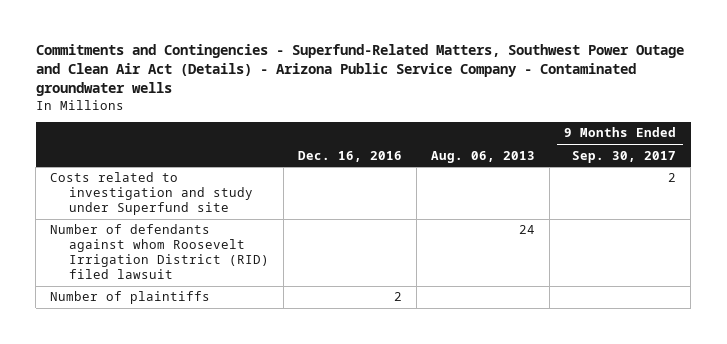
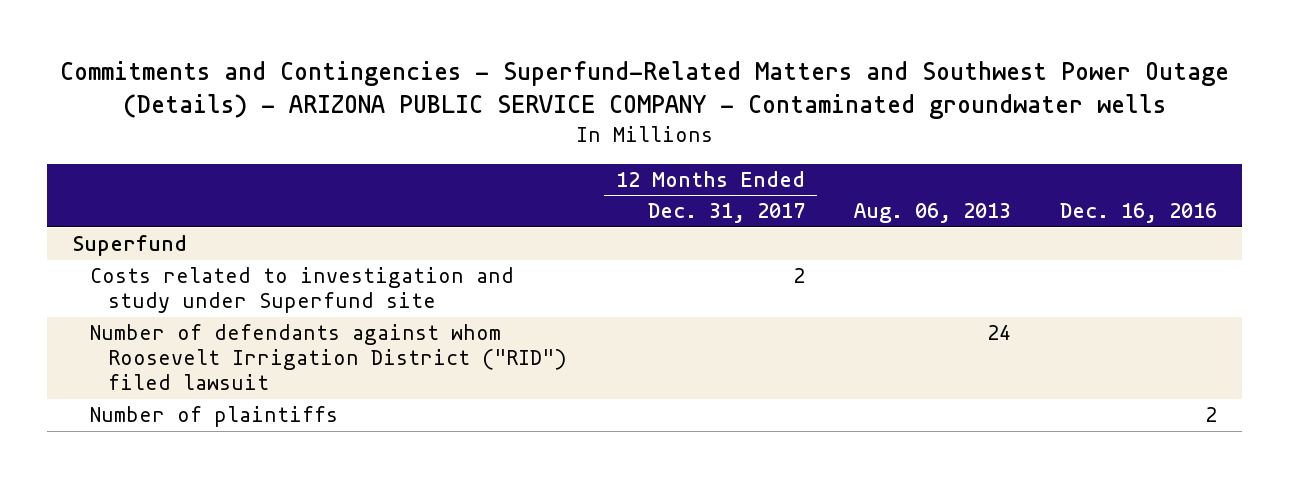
- Commitments and Contingencies - Superfund-Related Matters, Southwest Power Outage and Clean Air Act (Details) - Arizona Public Service Company - Contaminated groundwater wells
+ Commitments and Contingencies - Superfund-Related Matters and Southwest Power Outage (Details) - ARIZONA PUBLIC SERVICE COMPANY - Contaminated groundwater wells
- | Dec. 16, 2016 | Aug. 06, 2013 | 9 Months Ended Sep. 30, 2017
+ | 12 Months Ended Dec. 31, 2017 | Aug. 06, 2013 | Dec. 16, 2016
+ Superfund
- Number of defendants against whom Roosevelt Irrigation District (RID) filed lawsuit | | 24 |
+ Number of defendants against whom Roosevelt Irrigation District ("RID") filed lawsuit | | 24 |

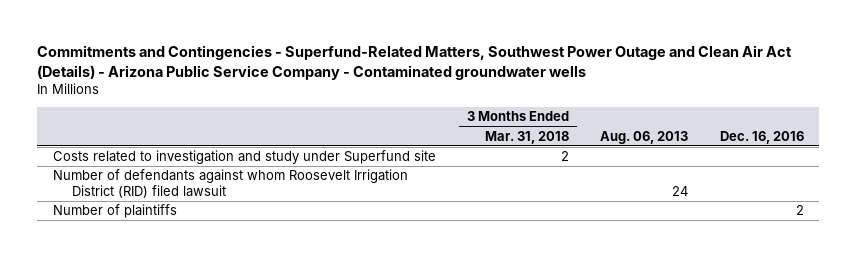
- Commitments and Contingencies - Superfund-Related Matters and Southwest Power Outage (Details) - ARIZONA PUBLIC SERVICE COMPANY - Contaminated groundwater wells
+ Commitments and Contingencies - Superfund-Related Matters, Southwest Power Outage and Clean Air Act (Details) - Arizona Public Service Company - Contaminated groundwater wells
- | 12 Months Ended Dec. 31, 2017 | Aug. 06, 2013 | Dec. 16, 2016
+ | 3 Months Ended Mar. 31, 2018 | Aug. 06, 2013 | Dec. 16, 2016
- Superfund
- Number of defendants against whom Roosevelt Irrigation District ("RID") filed lawsuit | | 24 |
+ Number of defendants against whom Roosevelt Irrigation District (RID) filed lawsuit | | 24 |

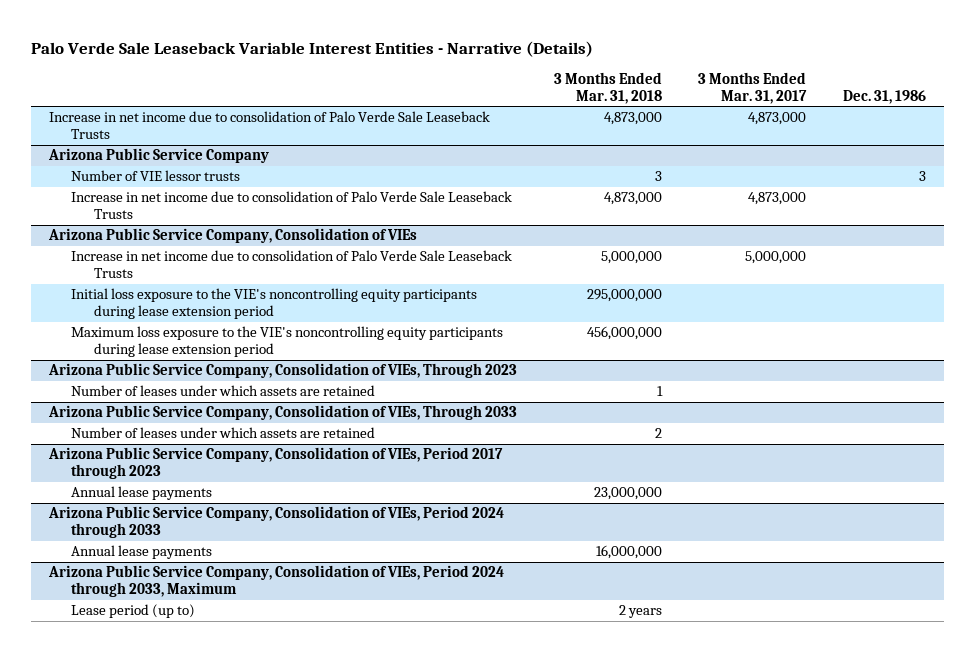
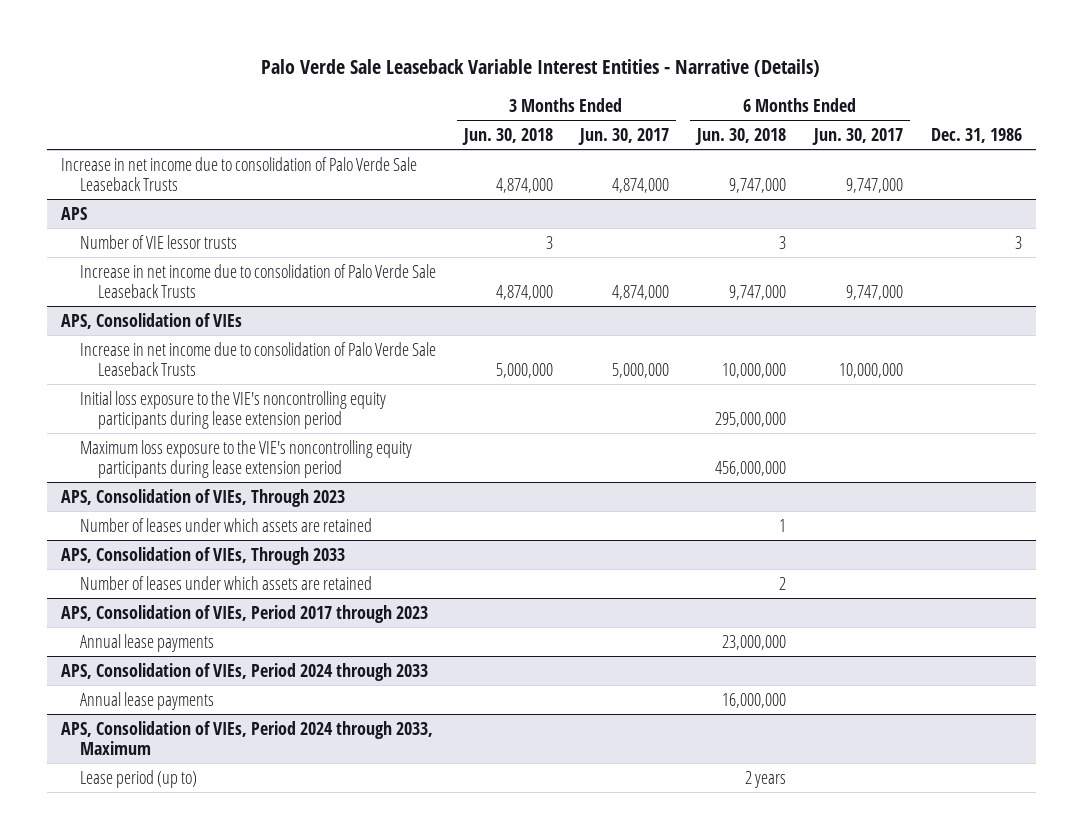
- | 3 Months Ended Mar. 31, 2018 | 3 Months Ended Mar. 31, 2017 | Dec. 31, 1986
+ | 3 Months Ended Jun. 30, 2018 | 3 Months Ended Jun. 30, 2017 | 6 Months Ended Jun. 30, 2018 | 6 Months Ended Jun. 30, 2017 | Dec. 31, 1986
- Arizona Public Service Company
+ APS
- Arizona Public Service Company, Consolidation of VIEs
- Increase in net income due to consolidation of Palo Verde Sale Leaseback Trusts | 5,000,000 | 5,000,000 |
- Initial loss exposure to the VIE's noncontrolling equity participants during lease extension period | 295,000,000 | |
- Maximum loss exposure to the VIE's noncontrolling equity participants during lease extension period | 456,000,000 | |
- Arizona Public Service Company, Consolidation of VIEs, Through 2023
+ APS, Consolidation of VIEs
+ Increase in net income due to consolidation of Palo Verde Sale Leaseback Trusts | 5,000,000 | 5,000,000 | 10,000,000 | 10,000,000 |
+ Initial loss exposure to the VIE's noncontrolling equity participants during lease extension period | | | 295,000,000 | |
+ Maximum loss exposure to the VIE's noncontrolling equity participants during lease extension period | | | 456,000,000 | |
+ APS, Consolidation of VIEs, Through 2023
- Arizona Public Service Company, Consolidation of VIEs, Through 2033
+ APS, Consolidation of VIEs, Through 2033
- Arizona Public Service Company, Consolidation of VIEs, Period 2017 through 2023
+ APS, Consolidation of VIEs, Period 2017 through 2023
- Arizona Public Service Company, Consolidation of VIEs, Period 2024 through 2033
+ APS, Consolidation of VIEs, Period 2024 through 2033
- Arizona Public Service Company, Consolidation of VIEs, Period 2024 through 2033, Maximum
+ APS, Consolidation of VIEs, Period 2024 through 2033, Maximum

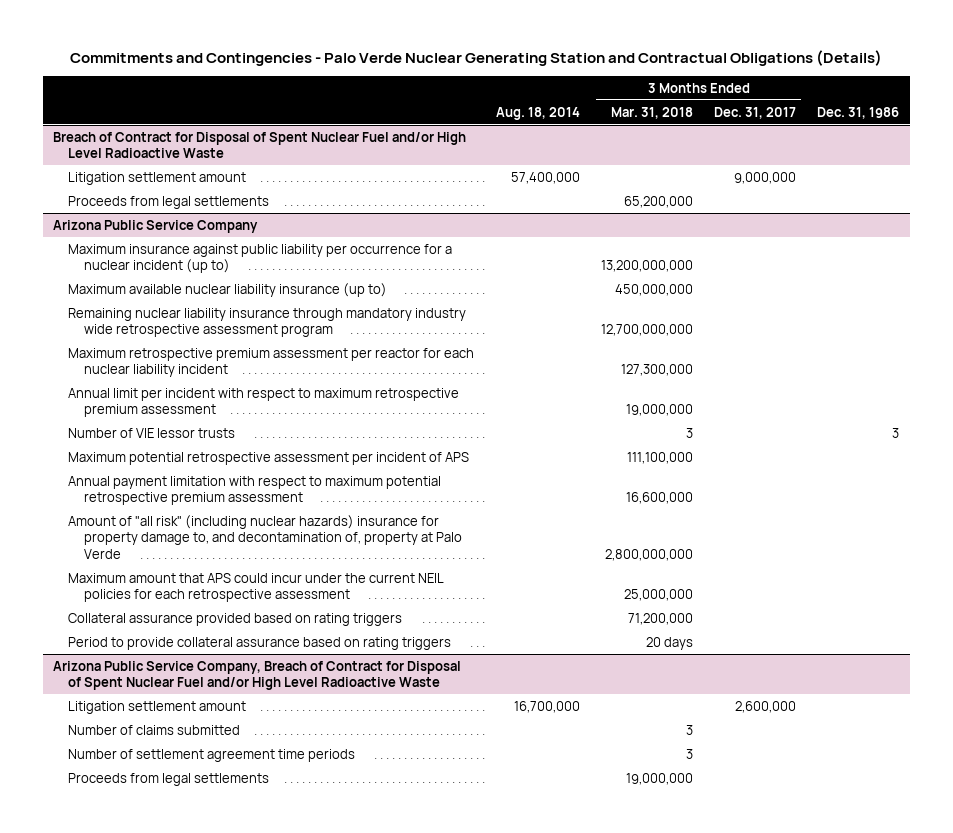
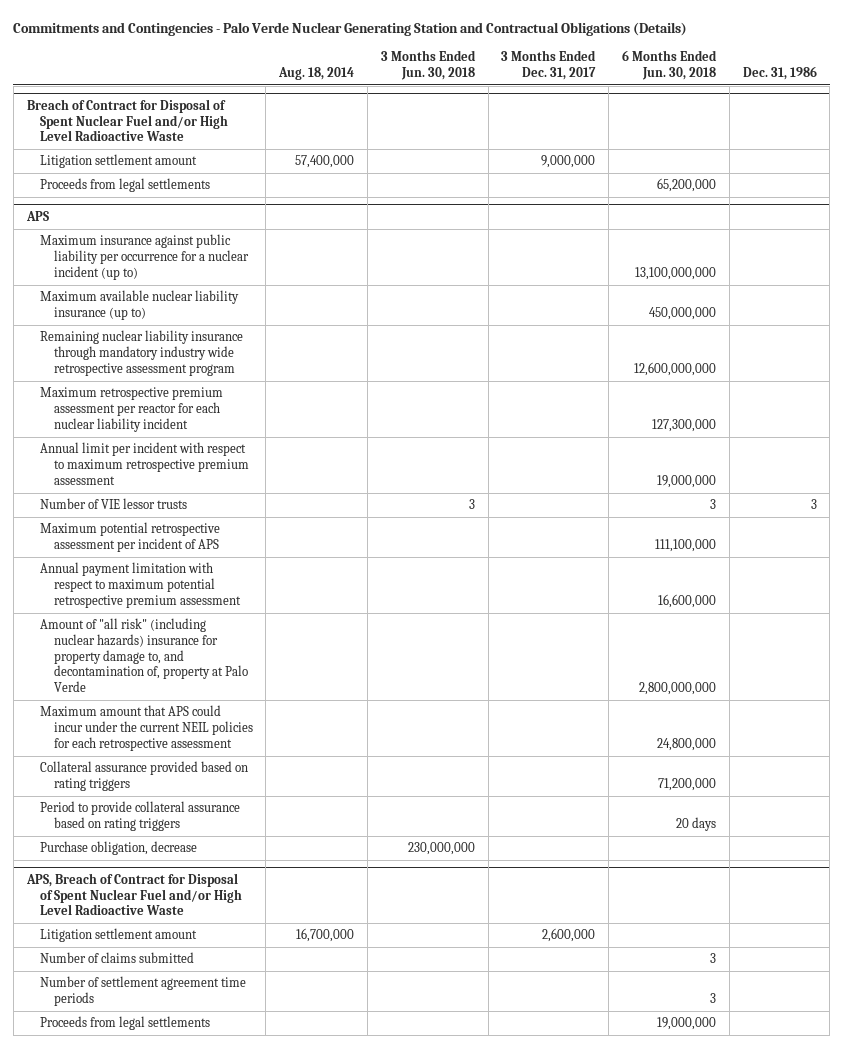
- | Aug. 18, 2014 | 3 Months Ended Mar. 31, 2018 | 3 Months Ended Dec. 31, 2017 | Dec. 31, 1986
+ | Aug. 18, 2014 | 3 Months Ended Jun. 30, 2018 | 3 Months Ended Dec. 31, 2017 | 6 Months Ended Jun. 30, 2018 | Dec. 31, 1986
- Arizona Public Service Company
+ APS
- Arizona Public Service Company, Breach of Contract for Disposal of Spent Nuclear Fuel and/or High Level Radioactive Waste
+ Purchase obligation, decrease | | 230,000,000 | | |
+ APS, Breach of Contract for Disposal of Spent Nuclear Fuel and/or High Level Radioactive Waste

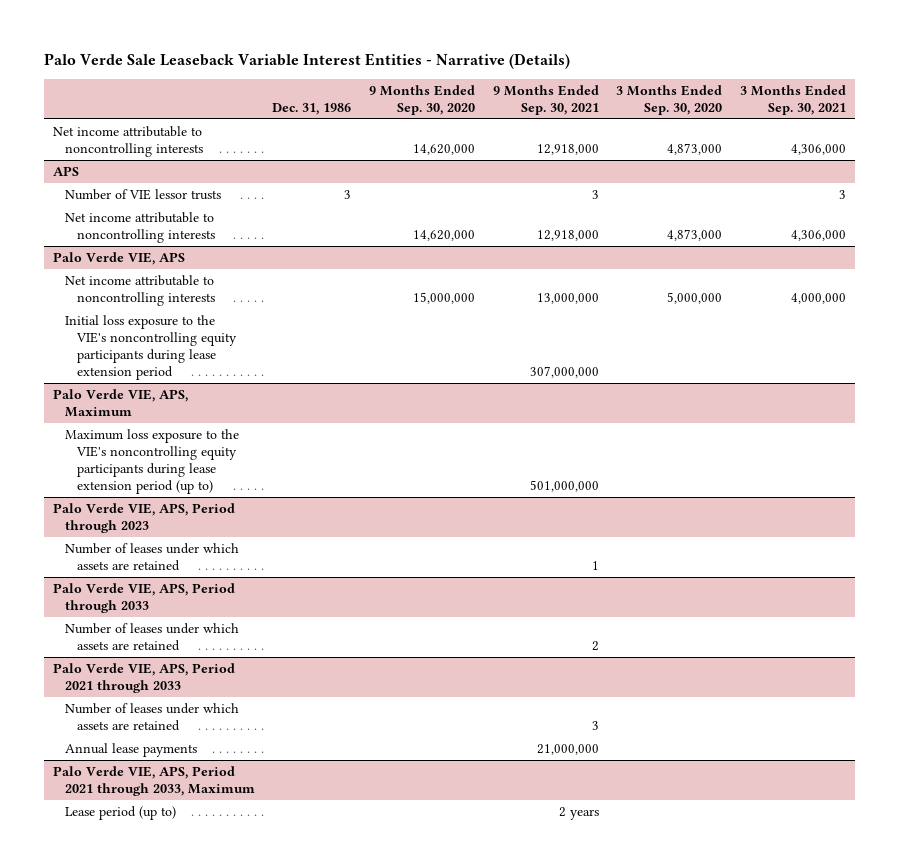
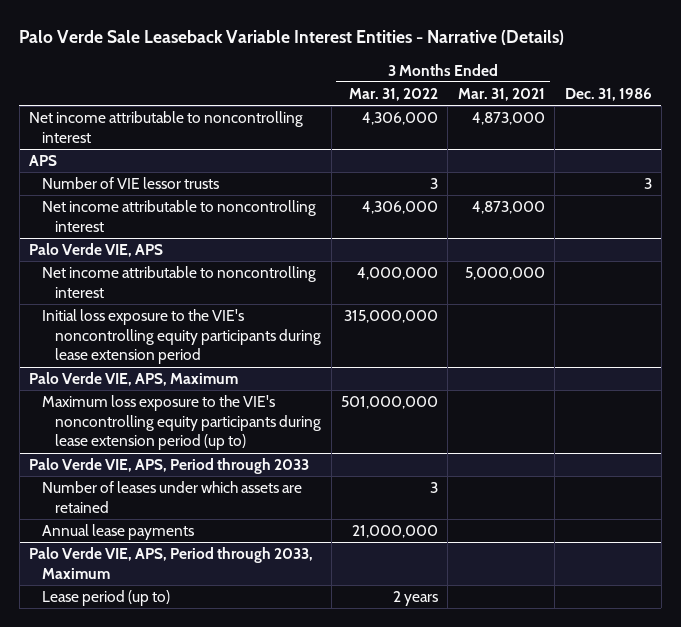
- | Dec. 31, 1986 | 9 Months Ended Sep. 30, 2020 | 9 Months Ended Sep. 30, 2021 | 3 Months Ended Sep. 30, 2020 | 3 Months Ended Sep. 30, 2021
+ | 3 Months Ended Mar. 31, 2022 | 3 Months Ended Mar. 31, 2021 | Dec. 31, 1986
- Net income attributable to noncontrolling interests | | 14,620,000 | 12,918,000 | 4,873,000 | 4,306,000
+ Net income attributable to noncontrolling interest | 4,306,000 | 4,873,000 |
@ APS
- Net income attributable to noncontrolling interests | | 14,620,000 | 12,918,000 | 4,873,000 | 4,306,000
+ Net income attributable to noncontrolling interest | 4,306,000 | 4,873,000 |
@ Palo Verde VIE, APS
- Net income attributable to noncontrolling interests | | 15,000,000 | 13,000,000 | 5,000,000 | 4,000,000
+ Net income attributable to noncontrolling interest | 4,000,000 | 5,000,000 |
- Palo Verde VIE, APS, Period through 2023
- Number of leases under which assets are retained | | | 1 | |
- Palo Verde VIE, APS, Period 2021 through 2033
- Number of leases under which assets are retained | | | 3 | |
- Annual lease payments | | | 21,000,000 | |
- Palo Verde VIE, APS, Period 2021 through 2033, Maximum
@ Palo Verde VIE, APS, Period through 2033
+ Annual lease payments | 21,000,000 | |
+ Palo Verde VIE, APS, Period through 2033, Maximum

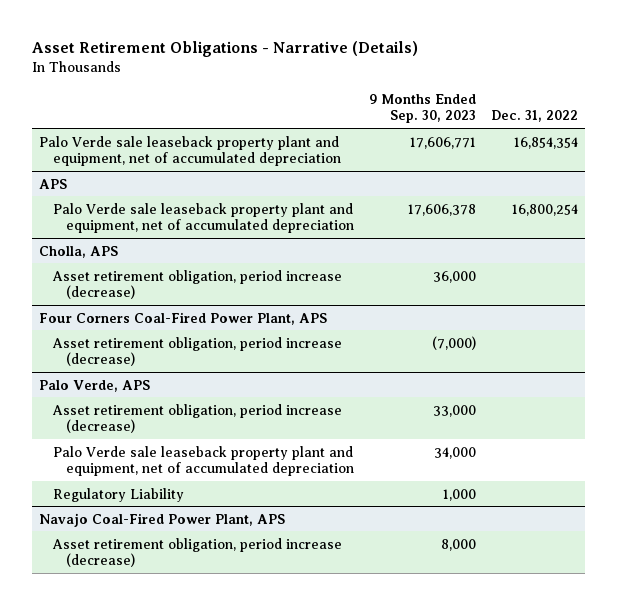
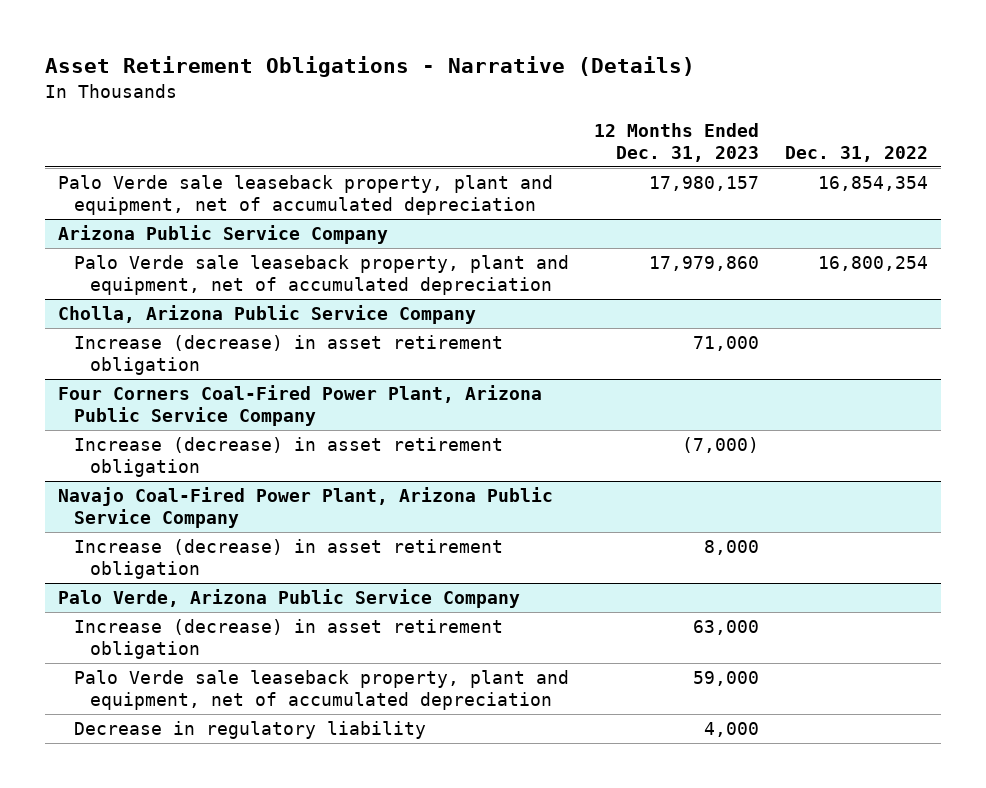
- | 9 Months Ended Sep. 30, 2023 | Dec. 31, 2022
+ | 12 Months Ended Dec. 31, 2023 | Dec. 31, 2022
- Palo Verde sale leaseback property plant and equipment, net of accumulated depreciation | 17,606,771 | 16,854,354
- APS
- Palo Verde sale leaseback property plant and equipment, net of accumulated depreciation | 17,606,378 | 16,800,254
- Cholla, APS
- Asset retirement obligation, period increase (decrease) | 36,000 |
- Four Corners Coal-Fired Power Plant, APS
- Asset retirement obligation, period increase (decrease) | (7,000) |
- Palo Verde, APS
- Asset retirement obligation, period increase (decrease) | 33,000 |
- Palo Verde sale leaseback property plant and equipment, net of accumulated depreciation | 34,000 |
- Regulatory Liability | 1,000 |
- Navajo Coal-Fired Power Plant, APS
- Asset retirement obligation, period increase (decrease) | 8,000 |
+ Palo Verde sale leaseback property, plant and equipment, net of accumulated depreciation | 17,980,157 | 16,854,354
+ Arizona Public Service Company
+ Palo Verde sale leaseback property, plant and equipment, net of accumulated depreciation | 17,979,860 | 16,800,254
+ Cholla, Arizona Public Service Company
+ Increase (decrease) in asset retirement obligation | 71,000 |
+ Four Corners Coal-Fired Power Plant, Arizona Public Service Company
+ Increase (decrease) in asset retirement obligation | (7,000) |
+ Navajo Coal-Fired Power Plant, Arizona Public Service Company
+ Increase (decrease) in asset retirement obligation | 8,000 |
+ Palo Verde, Arizona Public Service Company
+ Increase (decrease) in asset retirement obligation | 63,000 |
+ Palo Verde sale leaseback property, plant and equipment, net of accumulated depreciation | 59,000 |
+ Decrease in regulatory liability | 4,000 |

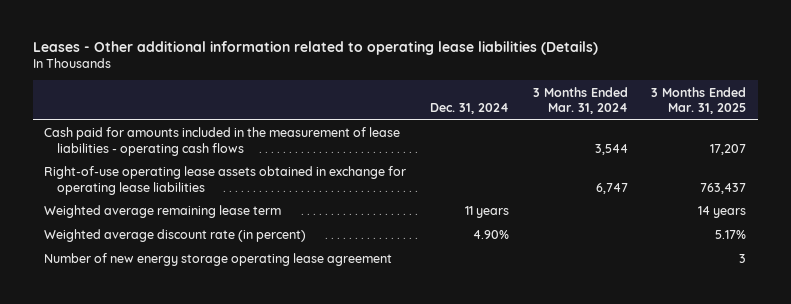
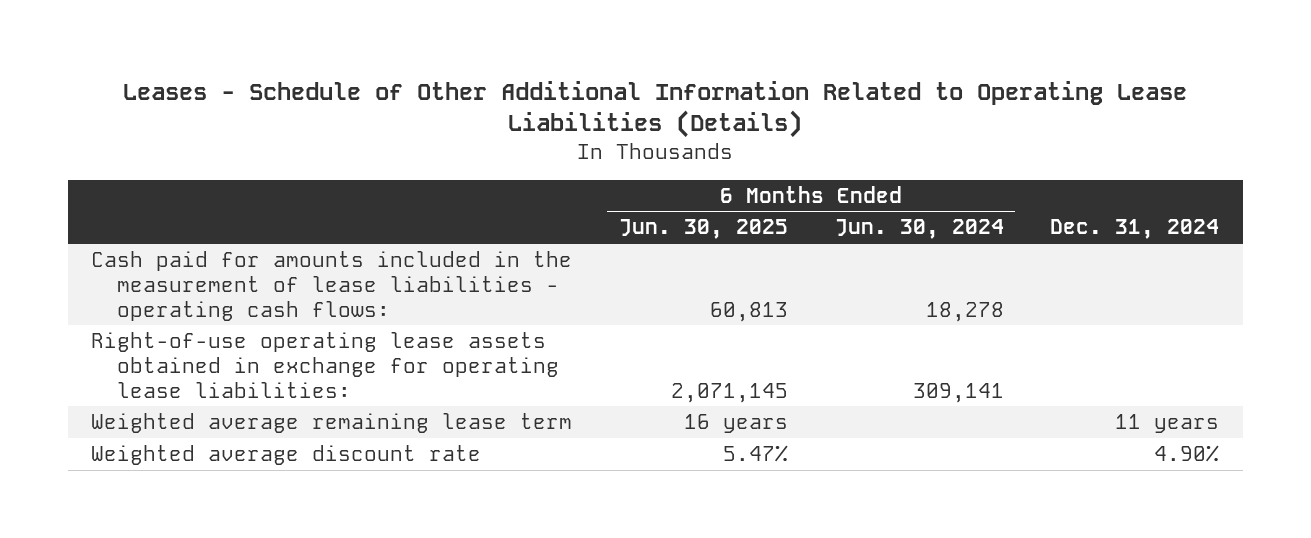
- Leases - Other additional information related to operating lease liabilities (Details)
+ Leases - Schedule of Other Additional Information Related to Operating Lease Liabilities (Details)
- | Dec. 31, 2024 | 3 Months Ended Mar. 31, 2024 | 3 Months Ended Mar. 31, 2025
+ | 6 Months Ended Jun. 30, 2025 | 6 Months Ended Jun. 30, 2024 | Dec. 31, 2024
- Cash paid for amounts included in the measurement of lease liabilities - operating cash flows | | 3,544 | 17,207
- Right-of-use operating lease assets obtained in exchange for operating lease liabilities | | 6,747 | 763,437
+ Cash paid for amounts included in the measurement of lease liabilities - operating cash flows: | 60,813 | 18,278 |
+ Right-of-use operating lease assets obtained in exchange for operating lease liabilities: | 2,071,145 | 309,141 |
- Weighted average discount rate (in percent) | 4.90% | | 5.17%
- Number of new energy storage operating lease agreement | | | 3
+ Weighted average discount rate | 5.47% | | 4.90%

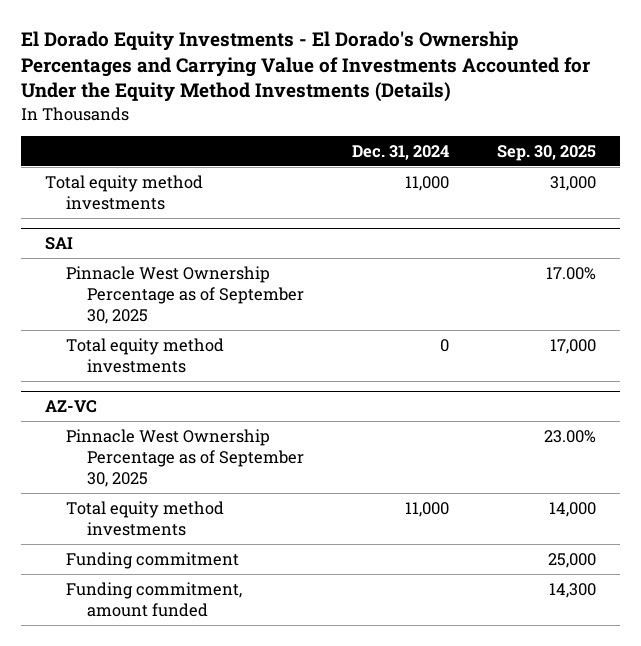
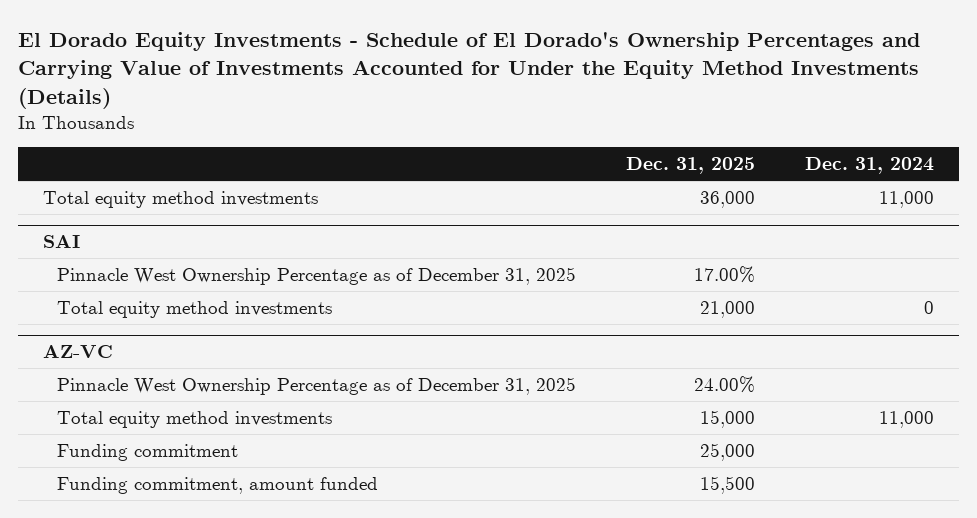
- El Dorado Equity Investments - El Dorado's Ownership Percentages and Carrying Value of Investments Accounted for Under the Equity Method Investments (Details)
+ El Dorado Equity Investments - Schedule of El Dorado's Ownership Percentages and Carrying Value of Investments Accounted for Under the Equity Method Investments (Details)
- | Dec. 31, 2024 | Sep. 30, 2025
+ | Dec. 31, 2025 | Dec. 31, 2024
@ SAI
- Pinnacle West Ownership Percentage as of September 30, 2025 | | 17.00%
+ Pinnacle West Ownership Percentage as of December 31, 2025 | 17.00% |
@ AZ-VC
- Pinnacle West Ownership Percentage as of September 30, 2025 | | 23.00%
+ Pinnacle West Ownership Percentage as of December 31, 2025 | 24.00% |

